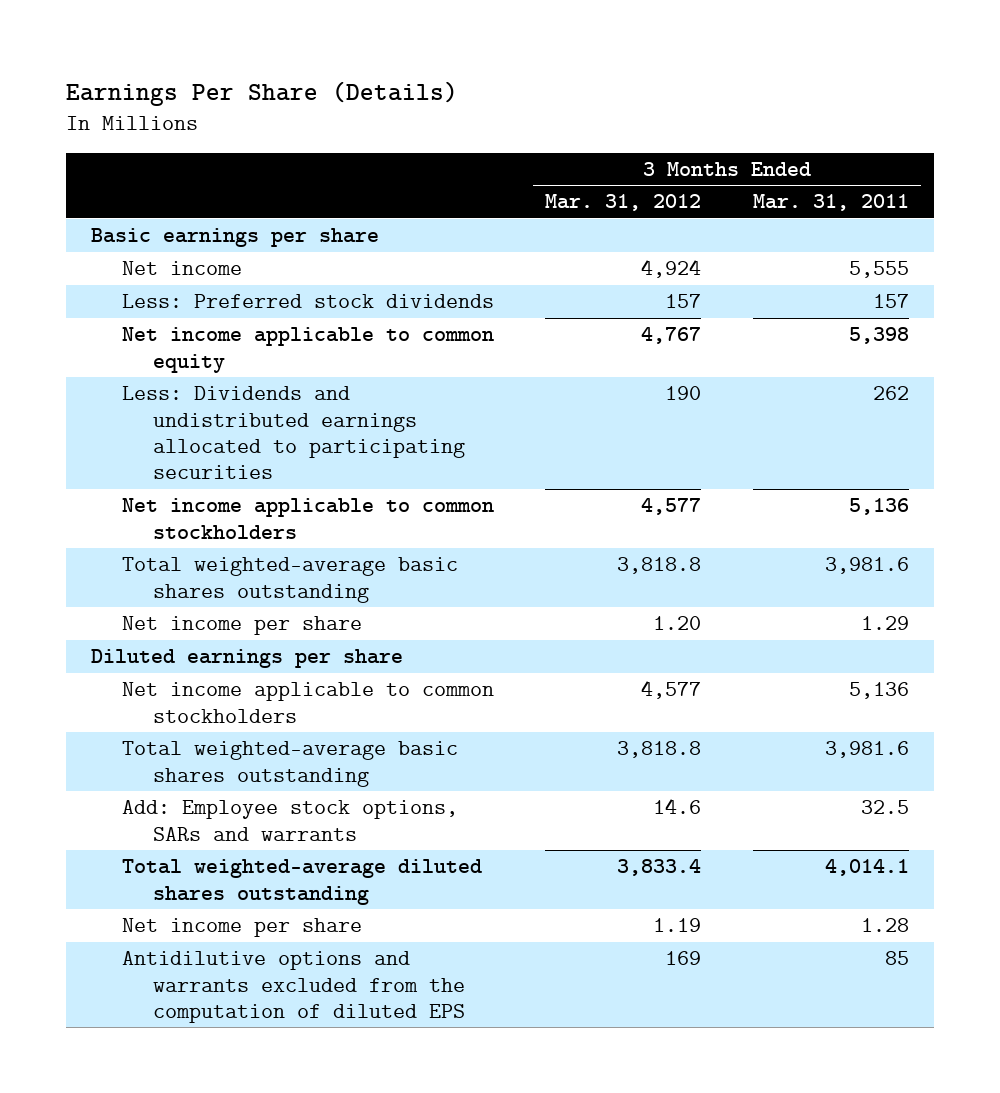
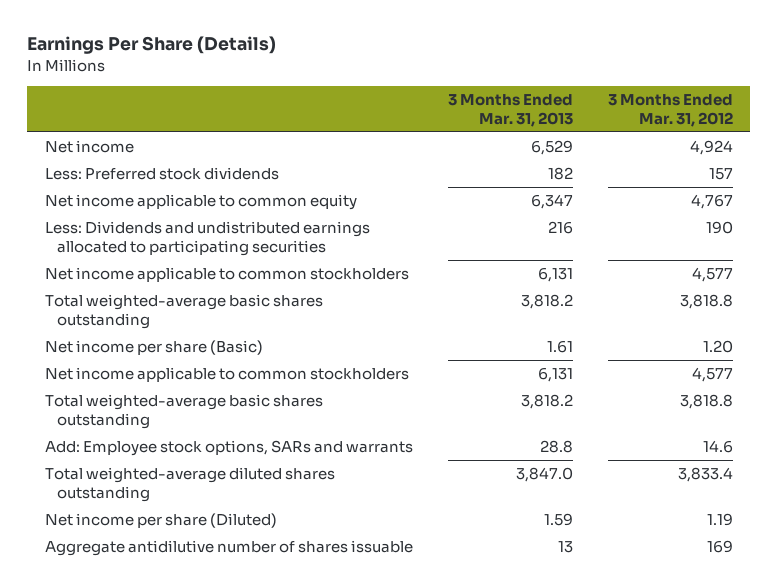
- | 3 Months Ended Mar. 31, 2012 | 3 Months Ended Mar. 31, 2011
+ | 3 Months Ended Mar. 31, 2013 | 3 Months Ended Mar. 31, 2012
- Basic earnings per share
- Net income per share | 1.20 | 1.29
- Diluted earnings per share
+ Net income per share (Basic) | 1.61 | 1.20
- Net income per share | 1.19 | 1.28
- Antidilutive options and warrants excluded from the computation of diluted EPS | 169 | 85
+ Net income per share (Diluted) | 1.59 | 1.19
+ Aggregate antidilutive number of shares issuable | 13 | 169

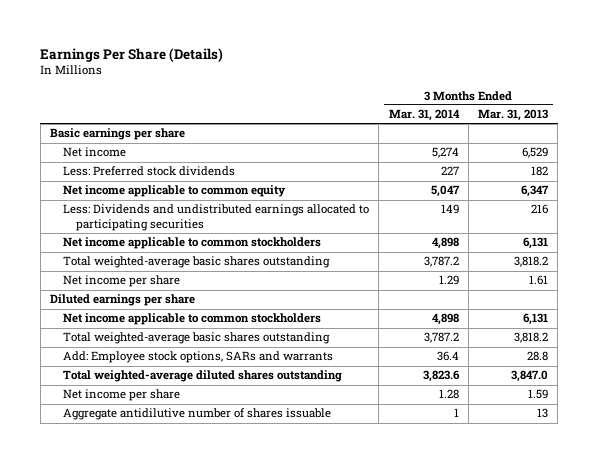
- | 3 Months Ended Mar. 31, 2013 | 3 Months Ended Mar. 31, 2012
+ | 3 Months Ended Mar. 31, 2014 | 3 Months Ended Mar. 31, 2013
+ Basic earnings per share
- Net income per share (Basic) | 1.61 | 1.20
+ Net income per share | 1.29 | 1.61
+ Diluted earnings per share
- Net income per share (Diluted) | 1.59 | 1.19
+ Net income per share | 1.28 | 1.59

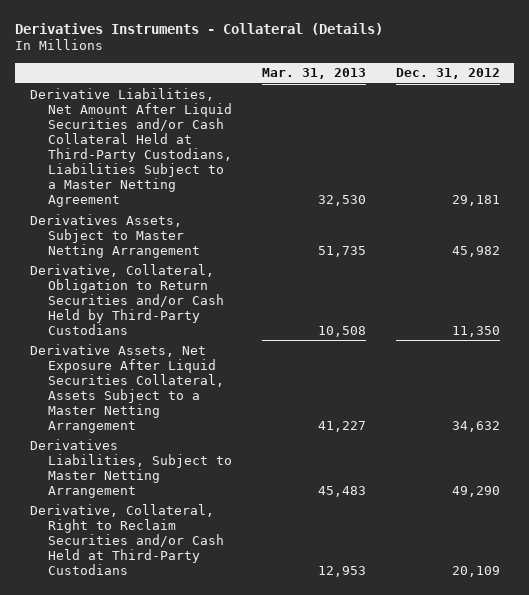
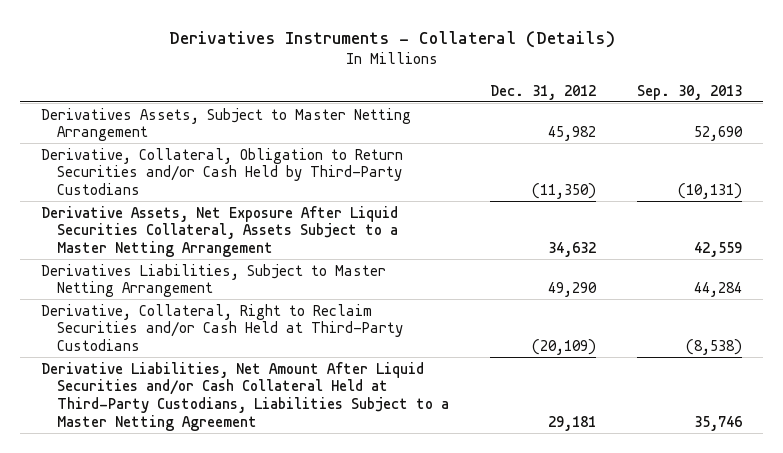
- | Mar. 31, 2013 | Dec. 31, 2012
+ | Dec. 31, 2012 | Sep. 30, 2013
- Derivative, Collateral, Obligation to Return Securities and/or Cash Held by Third-Party Custodians | 10,508 | 11,350
+ Derivative, Collateral, Obligation to Return Securities and/or Cash Held by Third-Party Custodians | (11,350) | (10,131)
- Derivative, Collateral, Right to Reclaim Securities and/or Cash Held at Third-Party Custodians | 12,953 | 20,109
+ Derivative, Collateral, Right to Reclaim Securities and/or Cash Held at Third-Party Custodians | (20,109) | (8,538)
moved down: Derivative Liabilities, Net Amount After Liquid Securities and/or Cash Collateral Held at Third-Party Custodians, Liabilities Subject to a Master Netting Agreement | 29,181 | 35,746

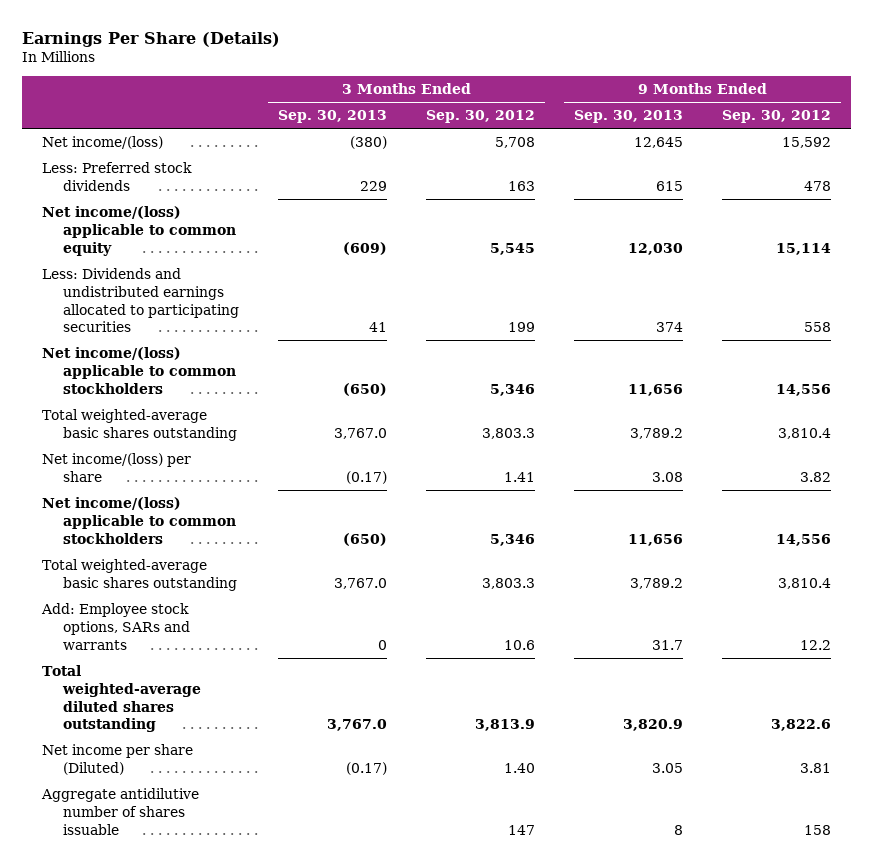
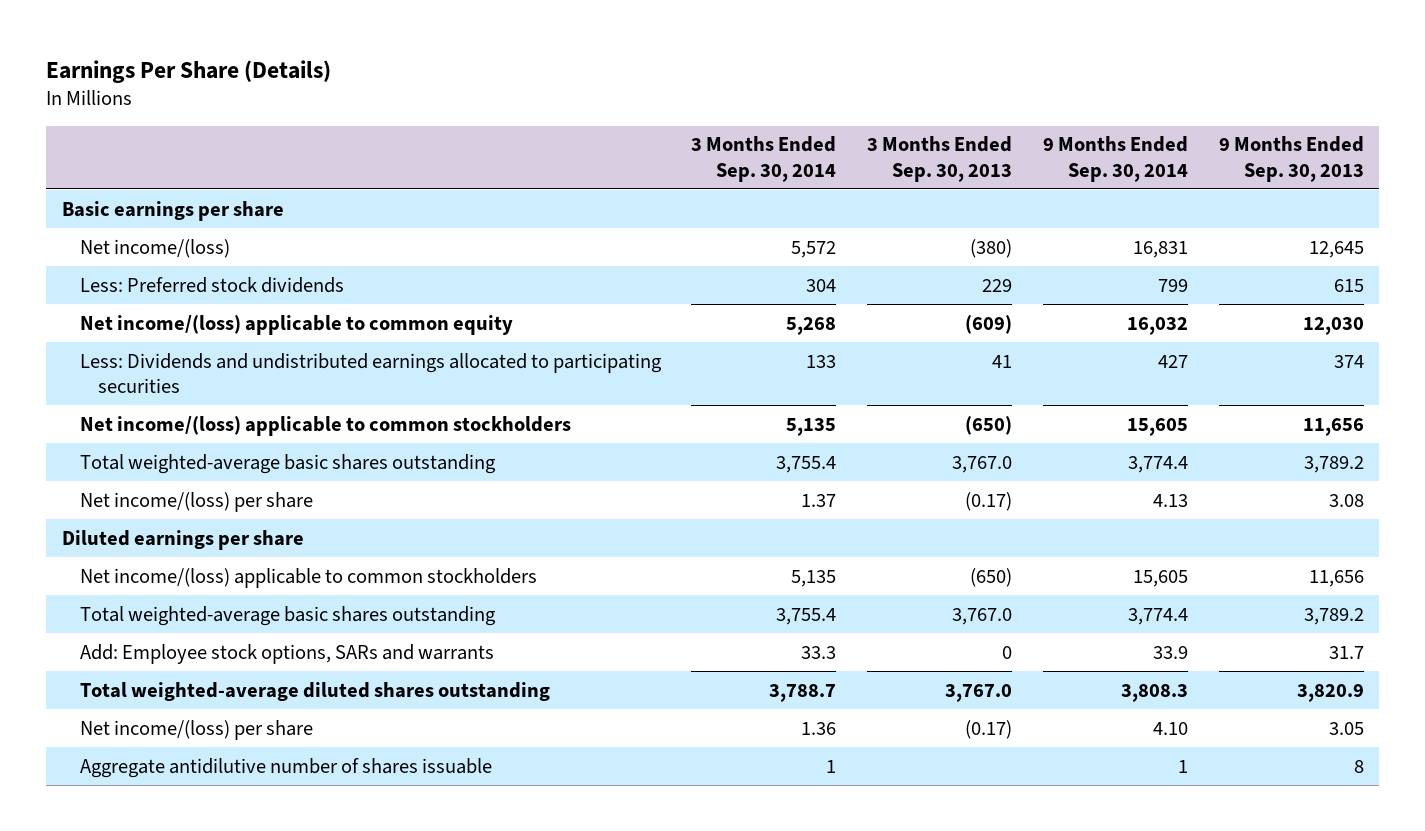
- | 3 Months Ended Sep. 30, 2013 | 3 Months Ended Sep. 30, 2012 | 9 Months Ended Sep. 30, 2013 | 9 Months Ended Sep. 30, 2012
+ | 3 Months Ended Sep. 30, 2014 | 3 Months Ended Sep. 30, 2013 | 9 Months Ended Sep. 30, 2014 | 9 Months Ended Sep. 30, 2013
+ Basic earnings per share
+ Diluted earnings per share
- Net income per share (Diluted) | (0.17) | 1.40 | 3.05 | 3.81
+ Net income/(loss) per share | 1.36 | (0.17) | 4.10 | 3.05

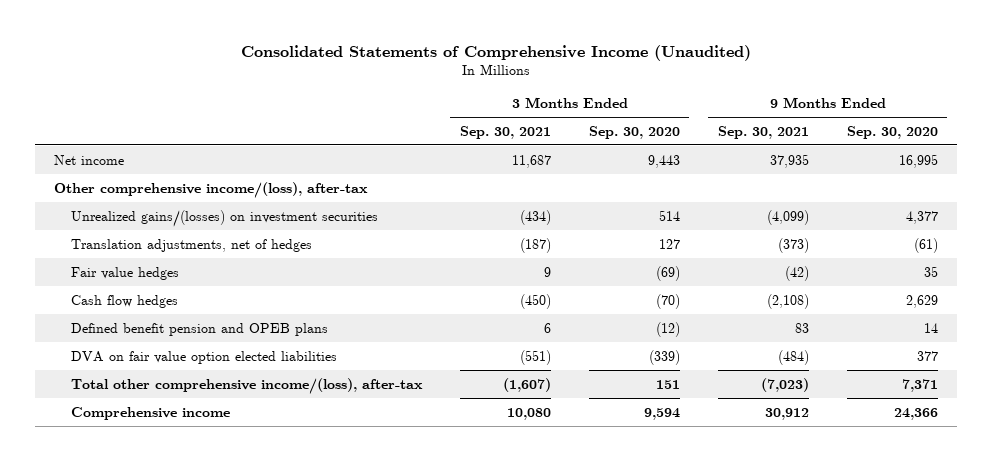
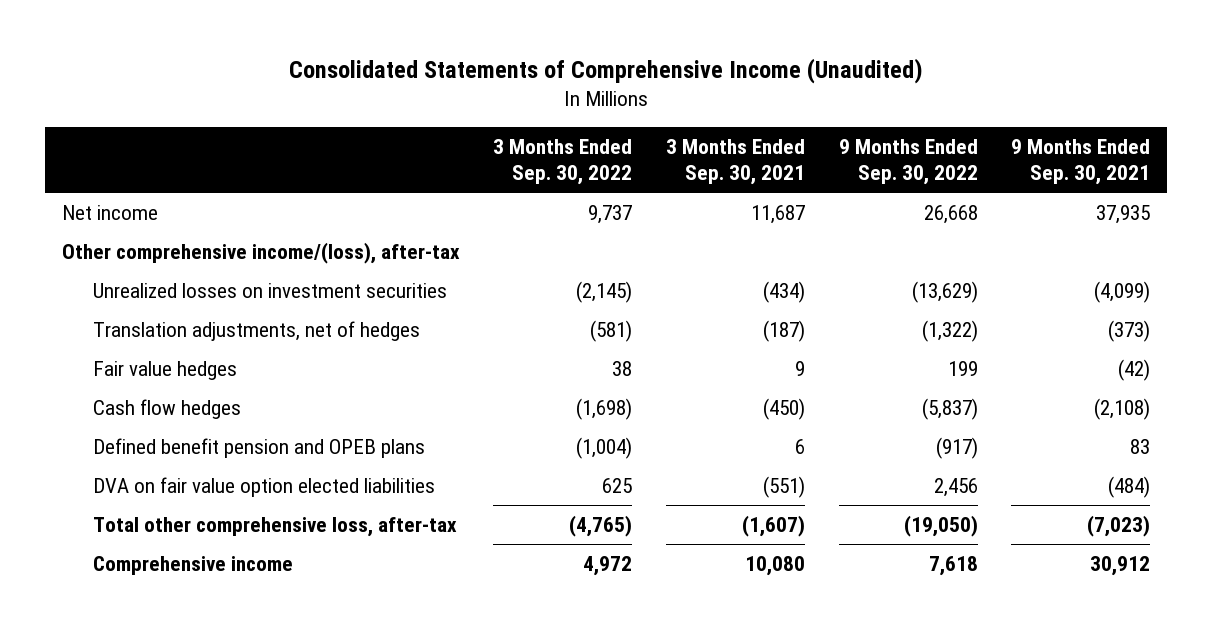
- | 3 Months Ended Sep. 30, 2021 | 3 Months Ended Sep. 30, 2020 | 9 Months Ended Sep. 30, 2021 | 9 Months Ended Sep. 30, 2020
+ | 3 Months Ended Sep. 30, 2022 | 3 Months Ended Sep. 30, 2021 | 9 Months Ended Sep. 30, 2022 | 9 Months Ended Sep. 30, 2021
- Unrealized gains/(losses) on investment securities | (434) | 514 | (4,099) | 4,377
+ Unrealized losses on investment securities | (2,145) | (434) | (13,629) | (4,099)
- Total other comprehensive income/(loss), after-tax | (1,607) | 151 | (7,023) | 7,371
+ Total other comprehensive loss, after-tax | (4,765) | (1,607) | (19,050) | (7,023)

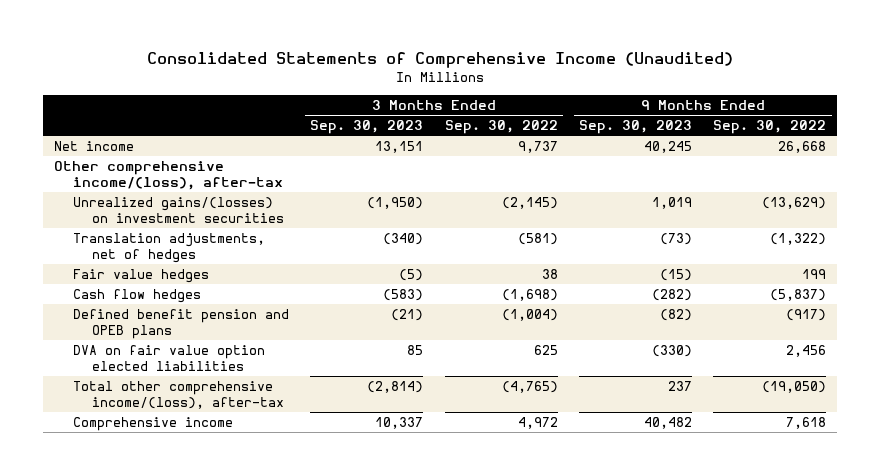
- | 3 Months Ended Sep. 30, 2022 | 3 Months Ended Sep. 30, 2021 | 9 Months Ended Sep. 30, 2022 | 9 Months Ended Sep. 30, 2021
+ | 3 Months Ended Sep. 30, 2023 | 3 Months Ended Sep. 30, 2022 | 9 Months Ended Sep. 30, 2023 | 9 Months Ended Sep. 30, 2022
- Unrealized losses on investment securities | (2,145) | (434) | (13,629) | (4,099)
+ Unrealized gains/(losses) on investment securities | (1,950) | (2,145) | 1,019 | (13,629)
- Total other comprehensive loss, after-tax | (4,765) | (1,607) | (19,050) | (7,023)
+ Total other comprehensive income/(loss), after-tax | (2,814) | (4,765) | 237 | (19,050)

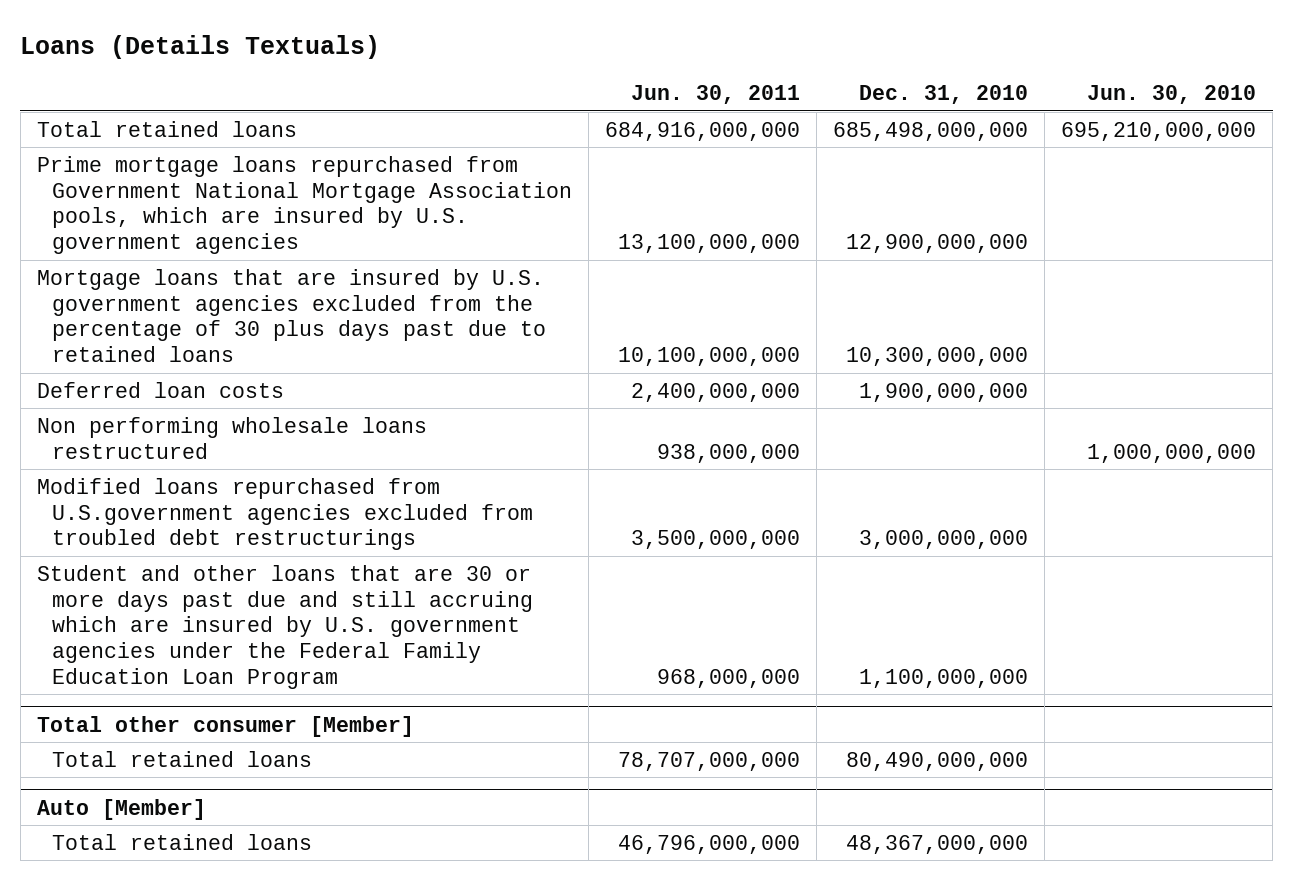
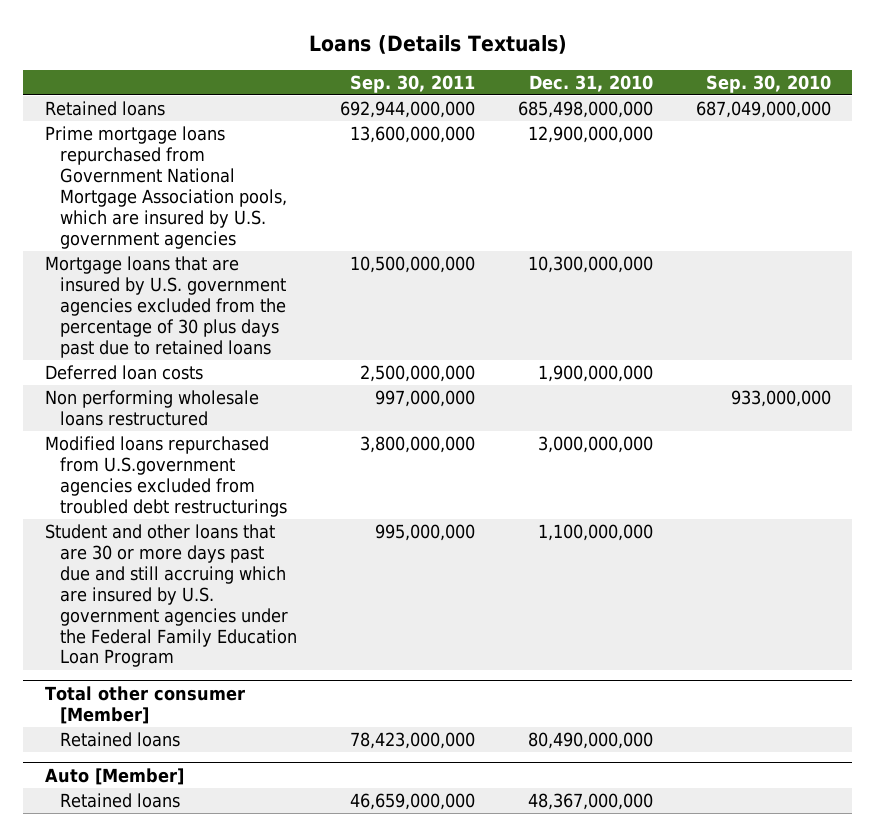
- | Jun. 30, 2011 | Dec. 31, 2010 | Jun. 30, 2010
+ | Sep. 30, 2011 | Dec. 31, 2010 | Sep. 30, 2010
- Total retained loans | 684,916,000,000 | 685,498,000,000 | 695,210,000,000
+ Retained loans | 692,944,000,000 | 685,498,000,000 | 687,049,000,000
@ Total other consumer [Member]
- Total retained loans | 78,707,000,000 | 80,490,000,000 |
+ Retained loans | 78,423,000,000 | 80,490,000,000 |
@ Auto [Member]
- Total retained loans | 46,796,000,000 | 48,367,000,000 |
+ Retained loans | 46,659,000,000 | 48,367,000,000 |

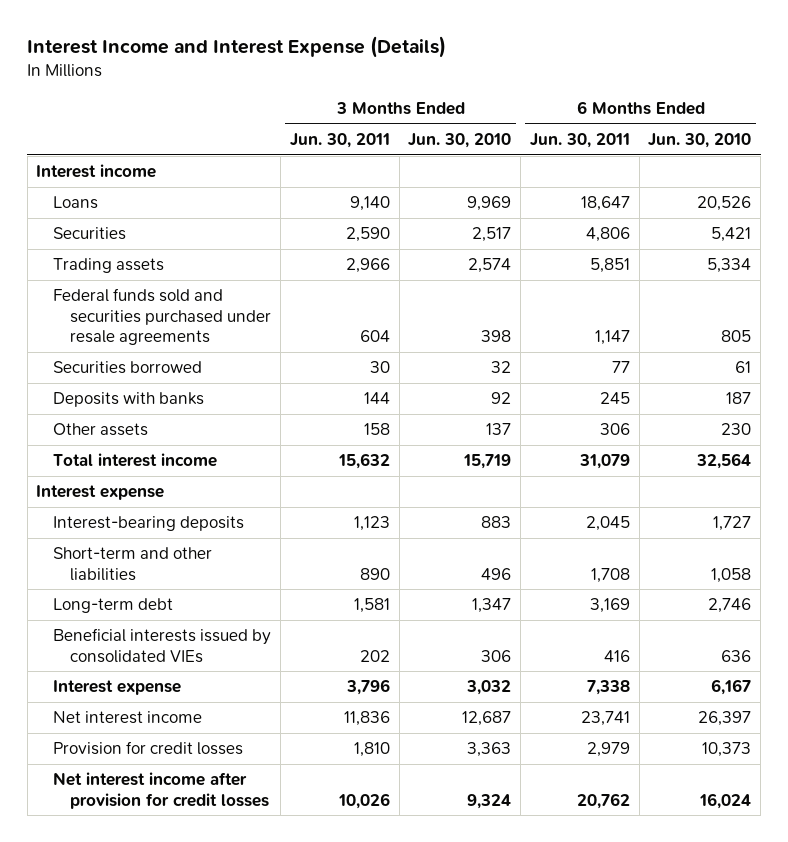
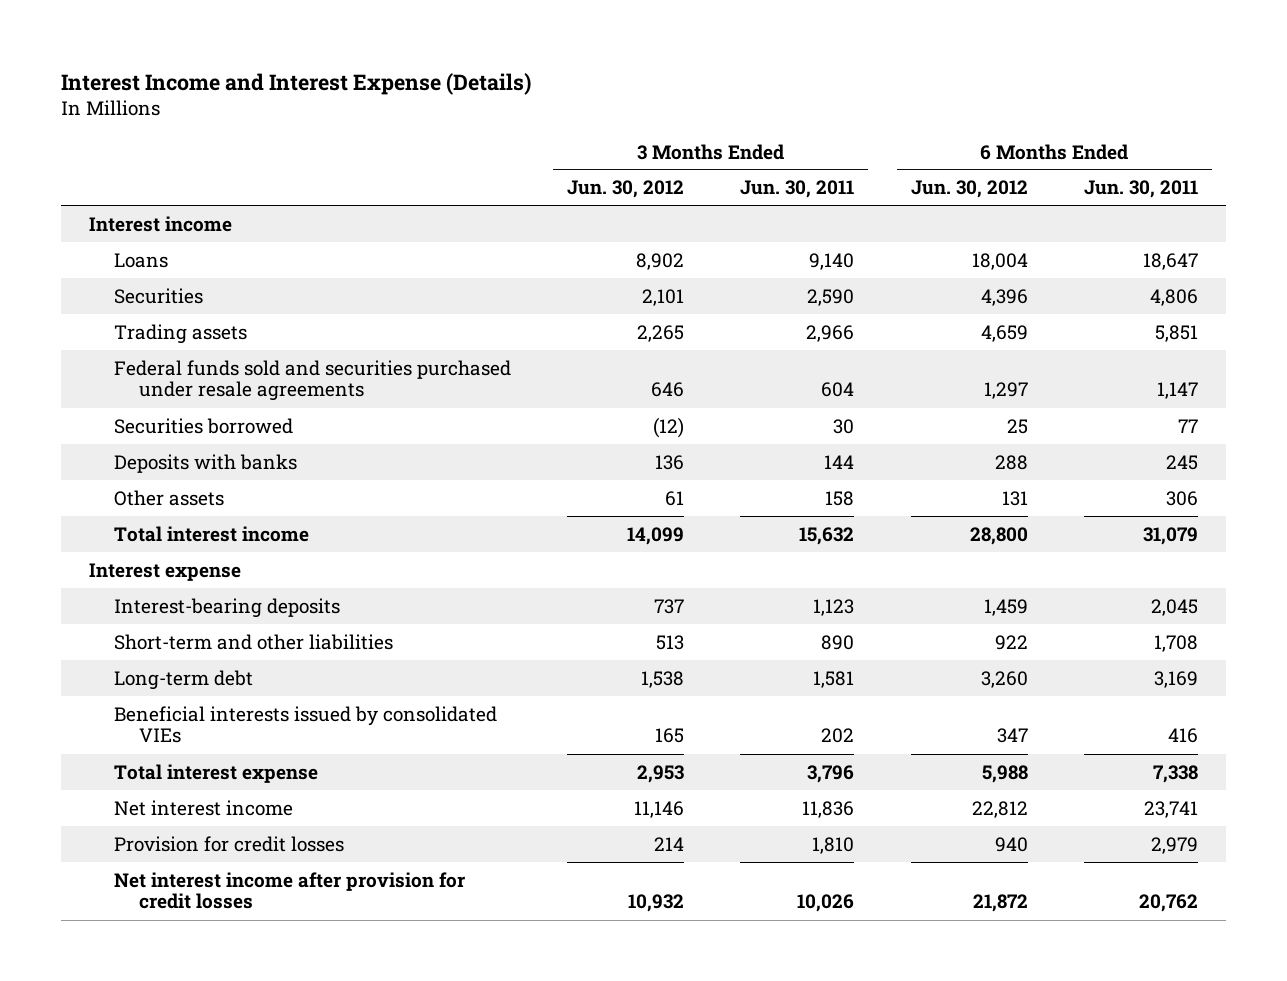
- | 3 Months Ended Jun. 30, 2011 | 3 Months Ended Jun. 30, 2010 | 6 Months Ended Jun. 30, 2011 | 6 Months Ended Jun. 30, 2010
+ | 3 Months Ended Jun. 30, 2012 | 3 Months Ended Jun. 30, 2011 | 6 Months Ended Jun. 30, 2012 | 6 Months Ended Jun. 30, 2011
- Interest expense | 3,796 | 3,032 | 7,338 | 6,167
+ Total interest expense | 2,953 | 3,796 | 5,988 | 7,338

